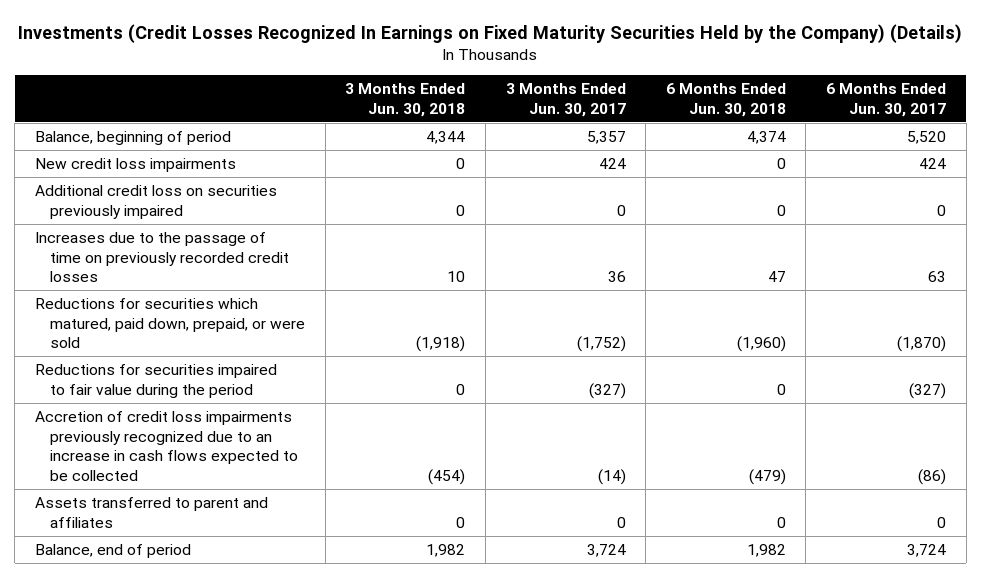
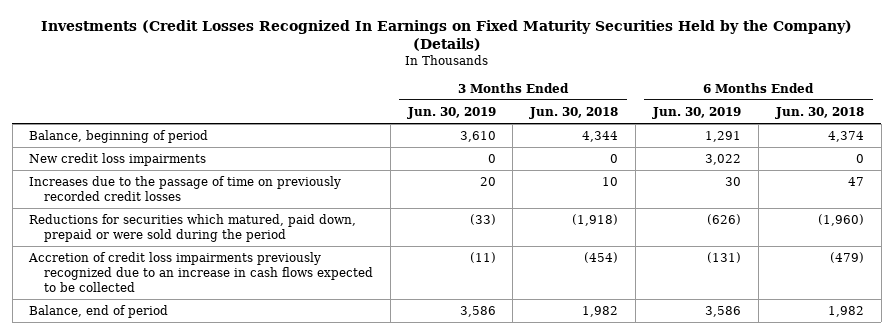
- | 3 Months Ended Jun. 30, 2018 | 3 Months Ended Jun. 30, 2017 | 6 Months Ended Jun. 30, 2018 | 6 Months Ended Jun. 30, 2017
+ | 3 Months Ended Jun. 30, 2019 | 3 Months Ended Jun. 30, 2018 | 6 Months Ended Jun. 30, 2019 | 6 Months Ended Jun. 30, 2018
- Additional credit loss on securities previously impaired | 0 | 0 | 0 | 0
- Reductions for securities which matured, paid down, prepaid, or were sold | (1,918) | (1,752) | (1,960) | (1,870)
- Reductions for securities impaired to fair value during the period | 0 | (327) | 0 | (327)
+ Reductions for securities which matured, paid down, prepaid or were sold during the period | (33) | (1,918) | (626) | (1,960)
- Assets transferred to parent and affiliates | 0 | 0 | 0 | 0

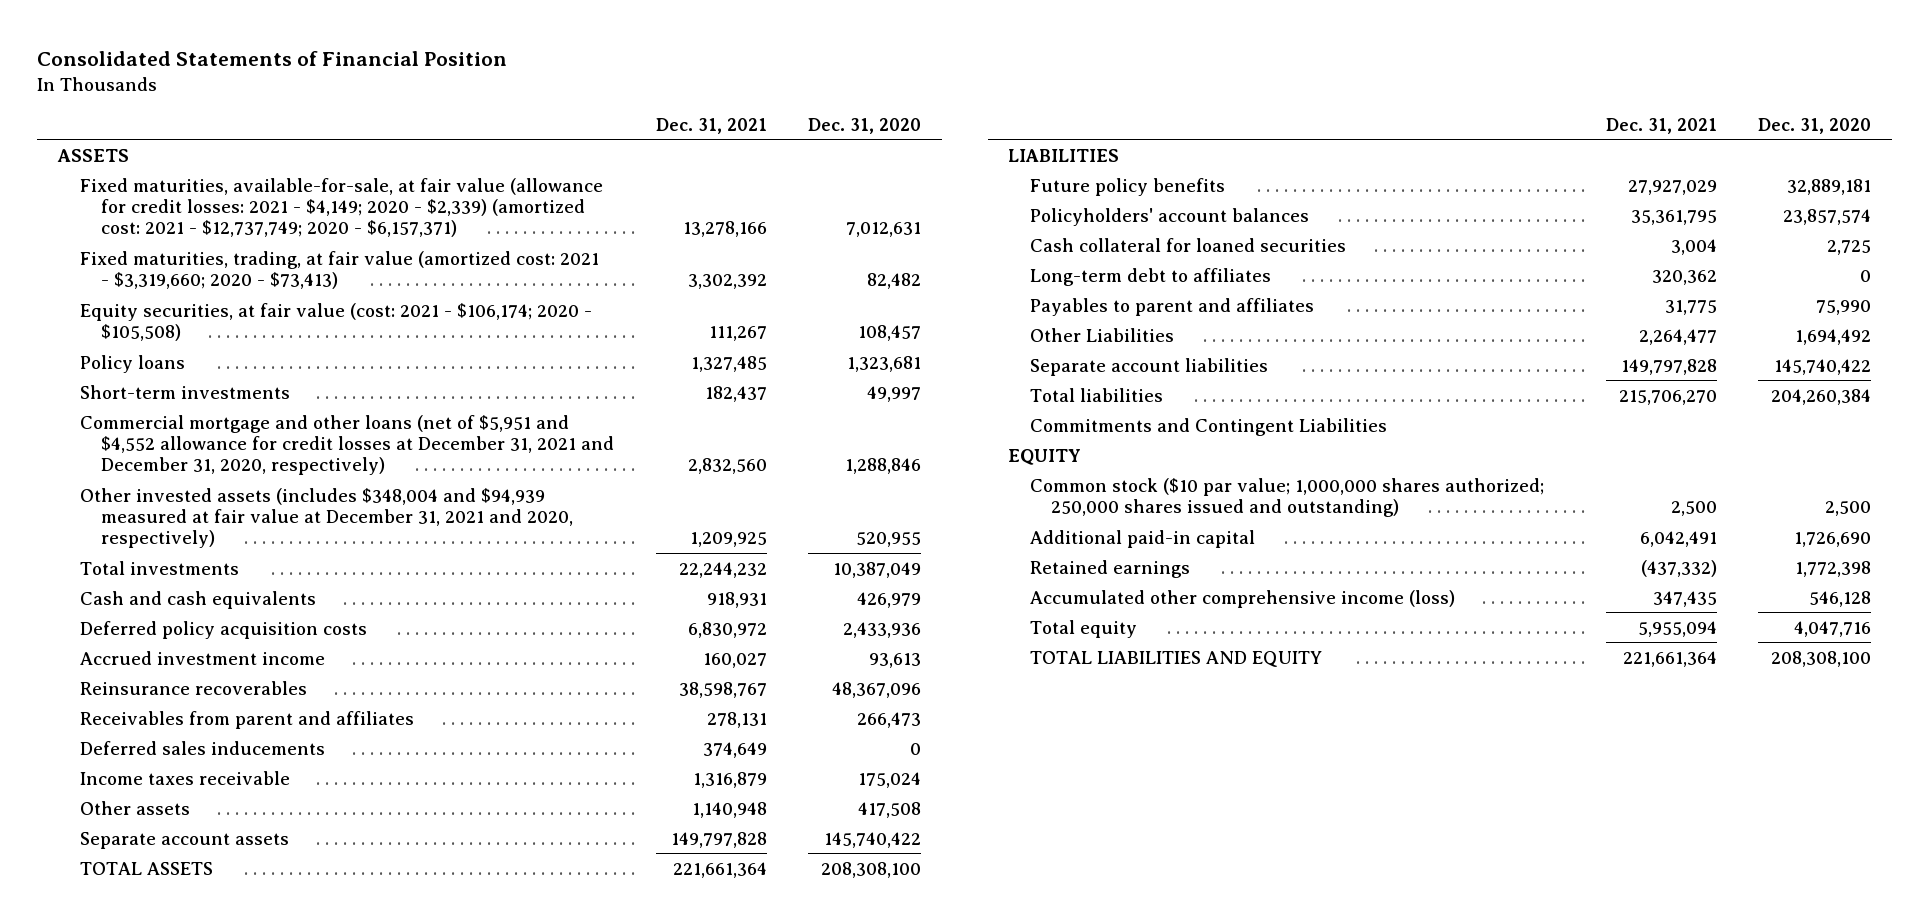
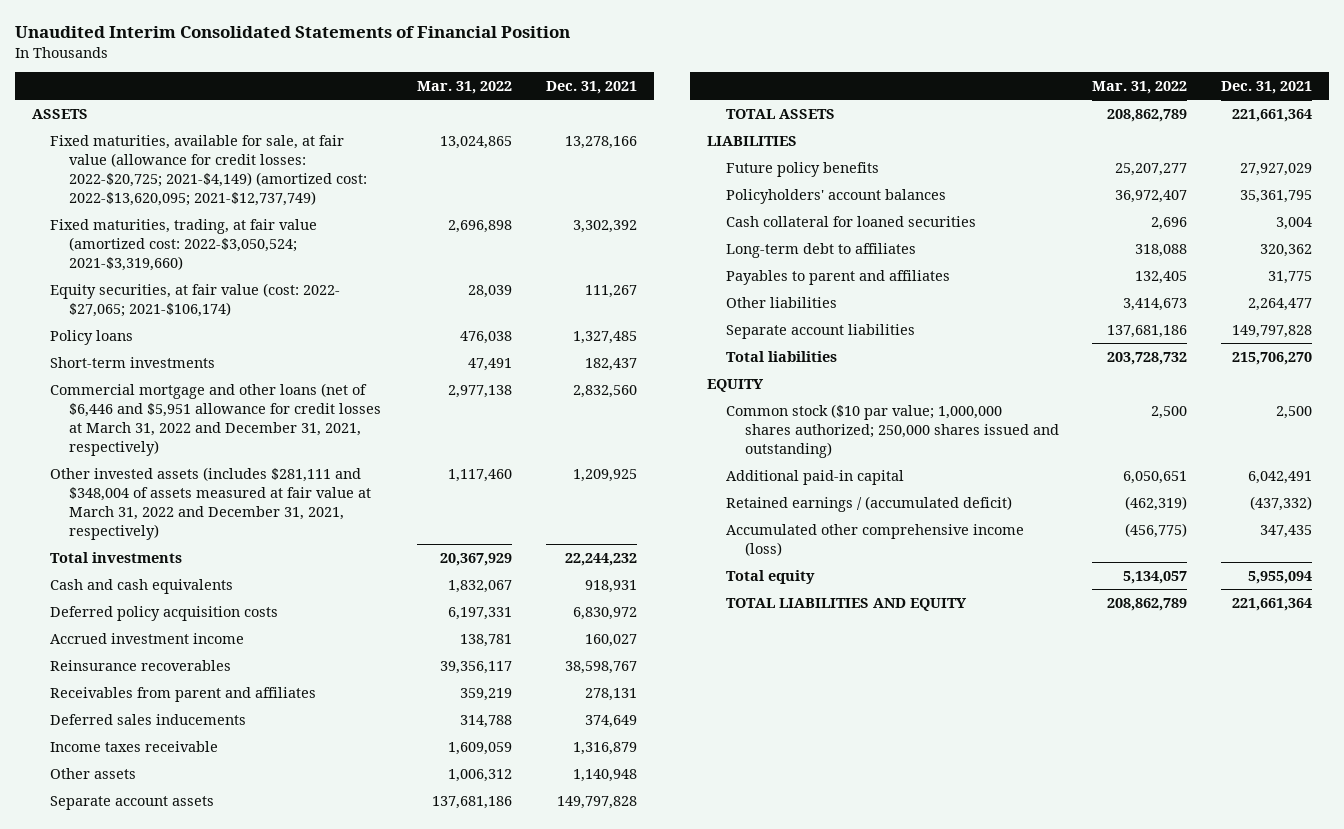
- Consolidated Statements of Financial Position
+ Unaudited Interim Consolidated Statements of Financial Position
- | Dec. 31, 2021 | Dec. 31, 2020
+ | Mar. 31, 2022 | Dec. 31, 2021
- Fixed maturities, available-for-sale, at fair value (allowance for credit losses: 2021 - $4,149; 2020 - $2,339) (amortized cost: 2021 - $12,737,749; 2020 - $6,157,371) | 13,278,166 | 7,012,631
- Fixed maturities, trading, at fair value (amortized cost: 2021 - $3,319,660; 2020 - $73,413) | 3,302,392 | 82,482
- Equity securities, at fair value (cost: 2021 - $106,174; 2020 - $105,508) | 111,267 | 108,457
+ Fixed maturities, available for sale, at fair value (allowance for credit losses: 2022-$20,725; 2021-$4,149) (amortized cost: 2022-$13,620,095; 2021-$12,737,749) | 13,024,865 | 13,278,166
+ Fixed maturities, trading, at fair value (amortized cost: 2022-$3,050,524; 2021-$3,319,660) | 2,696,898 | 3,302,392
+ Equity securities, at fair value (cost: 2022- $27,065; 2021-$106,174) | 28,039 | 111,267
- Commercial mortgage and other loans (net of $5,951 and $4,552 allowance for credit losses at December 31, 2021 and December 31, 2020, respectively) | 2,832,560 | 1,288,846
- Other invested assets (includes $348,004 and $94,939 measured at fair value at December 31, 2021 and 2020, respectively) | 1,209,925 | 520,955
+ Commercial mortgage and other loans (net of $6,446 and $5,951 allowance for credit losses at March 31, 2022 and December 31, 2021, respectively) | 2,977,138 | 2,832,560
+ Other invested assets (includes $281,111 and $348,004 of assets measured at fair value at March 31, 2022 and December 31, 2021, respectively) | 1,117,460 | 1,209,925
- Other Liabilities | 2,264,477 | 1,694,492
+ Other liabilities | 3,414,673 | 2,264,477
- Commitments and Contingent Liabilities
- Retained earnings | (437,332) | 1,772,398
+ Retained earnings / (accumulated deficit) | (462,319) | (437,332)

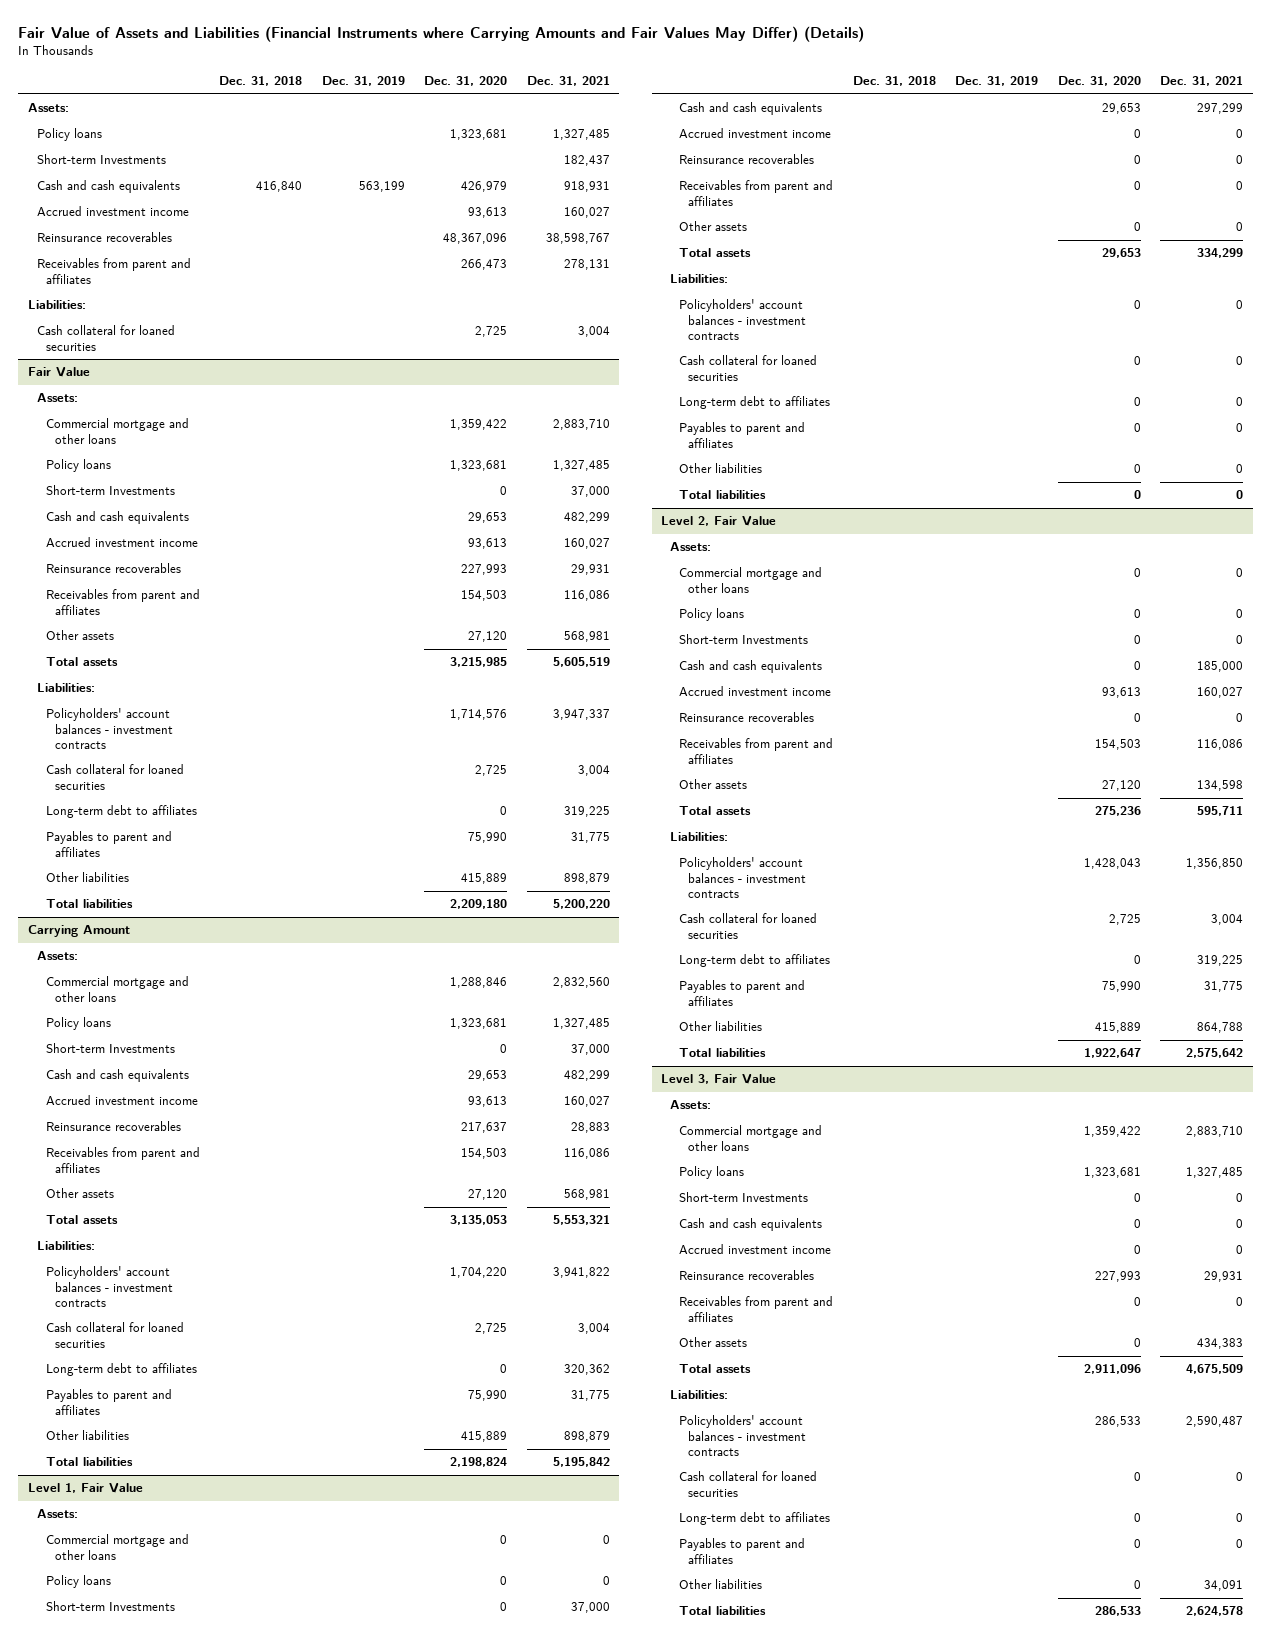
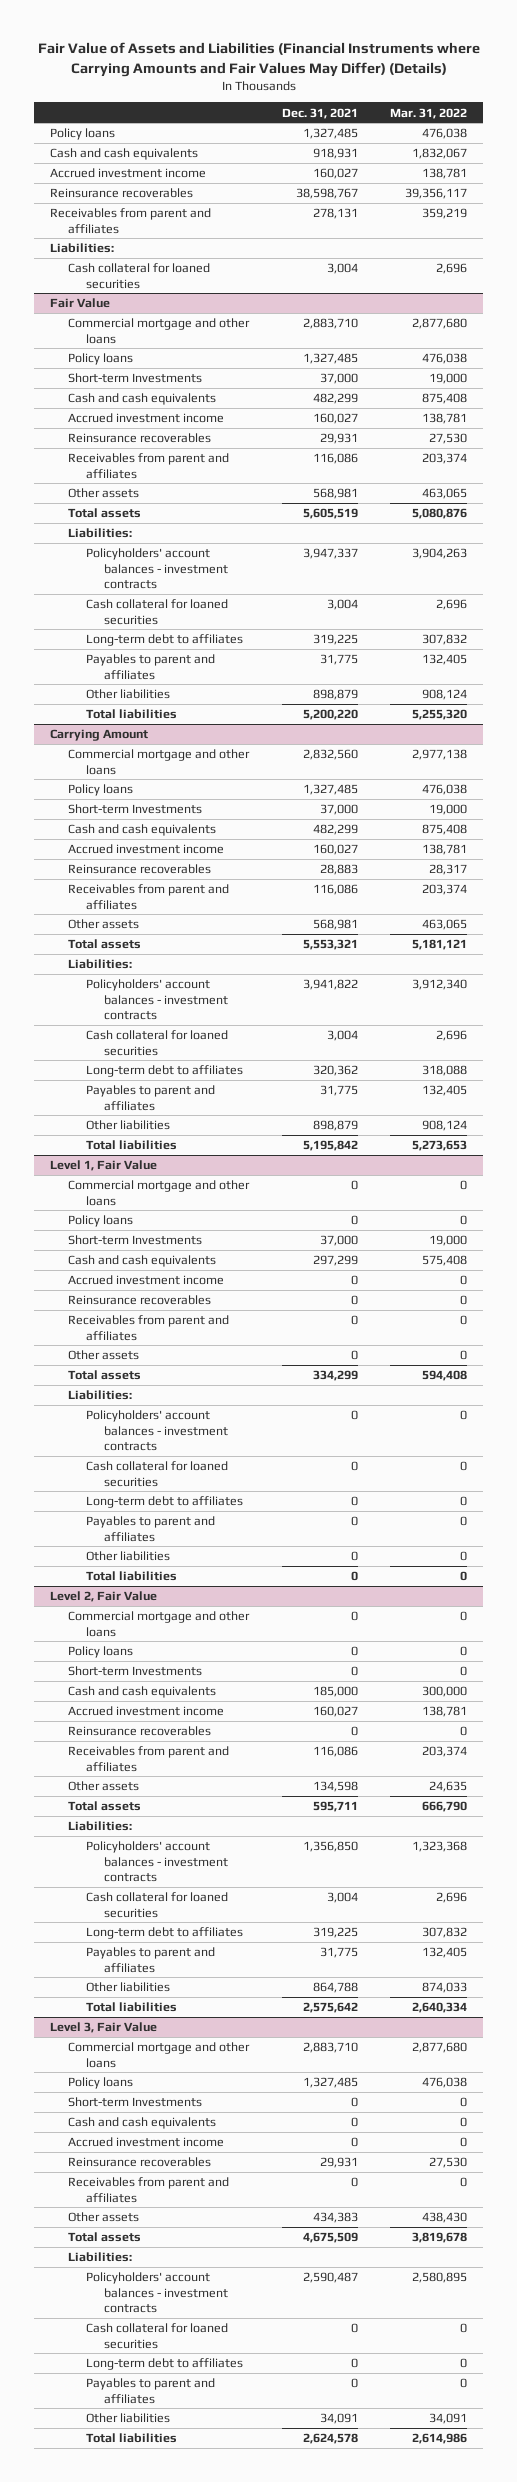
- | Dec. 31, 2018 | Dec. 31, 2019 | Dec. 31, 2020 | Dec. 31, 2021
+ | Dec. 31, 2021 | Mar. 31, 2022
- Assets:
- Short-term Investments | | | | 182,437
@ Fair Value
- Assets:
@ Carrying Amount
- Assets:
@ Level 1, Fair Value
- Assets:
@ Level 2, Fair Value
- Assets:
@ Level 3, Fair Value
- Assets:

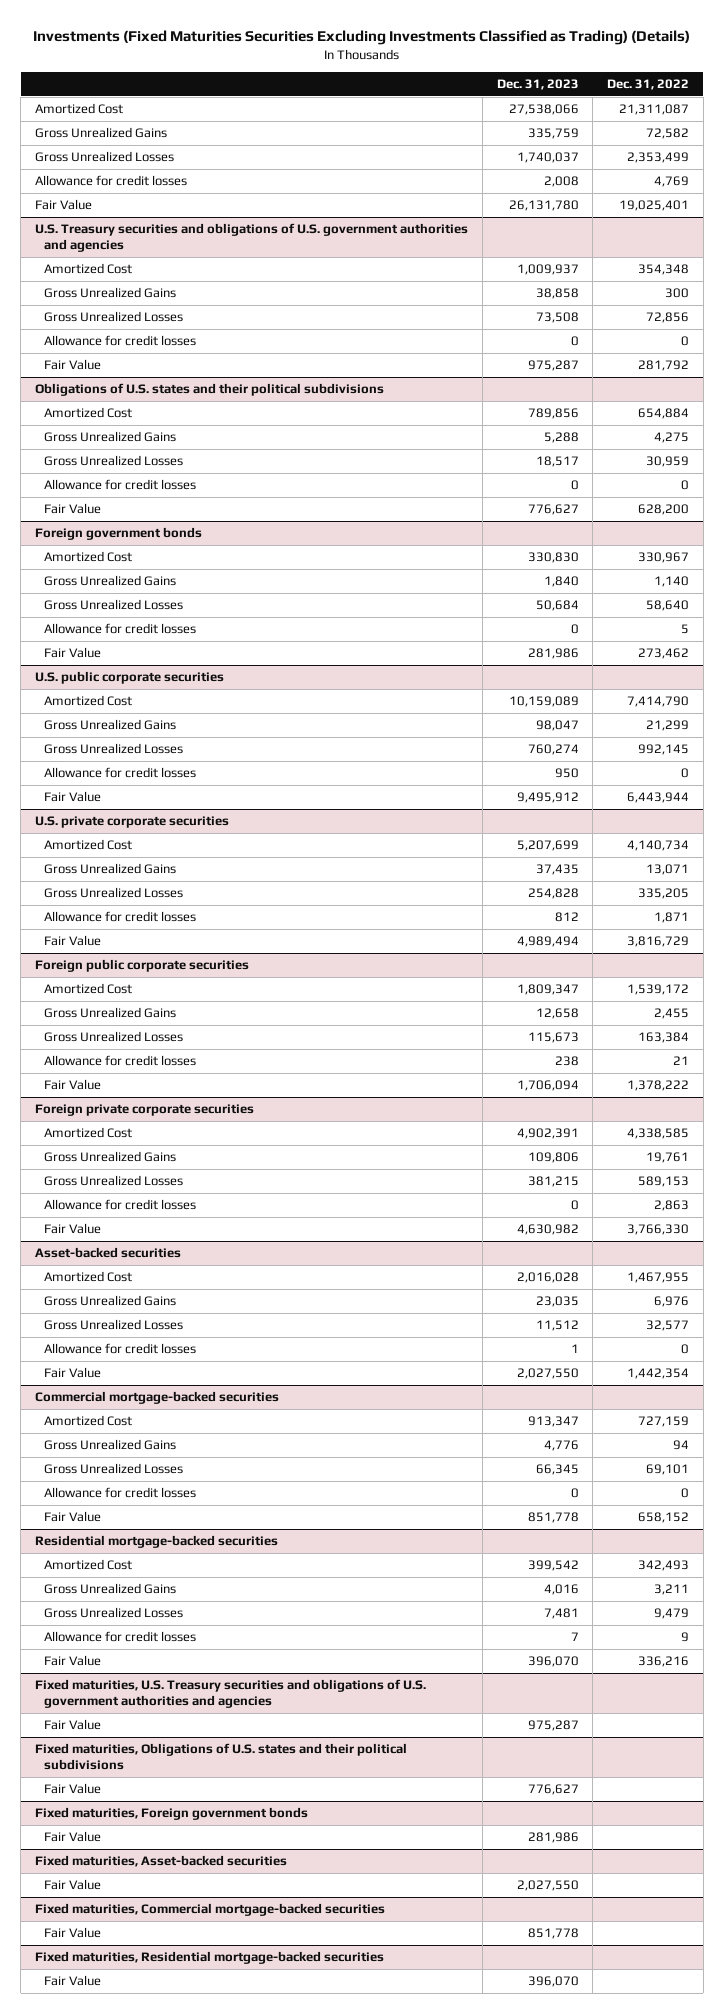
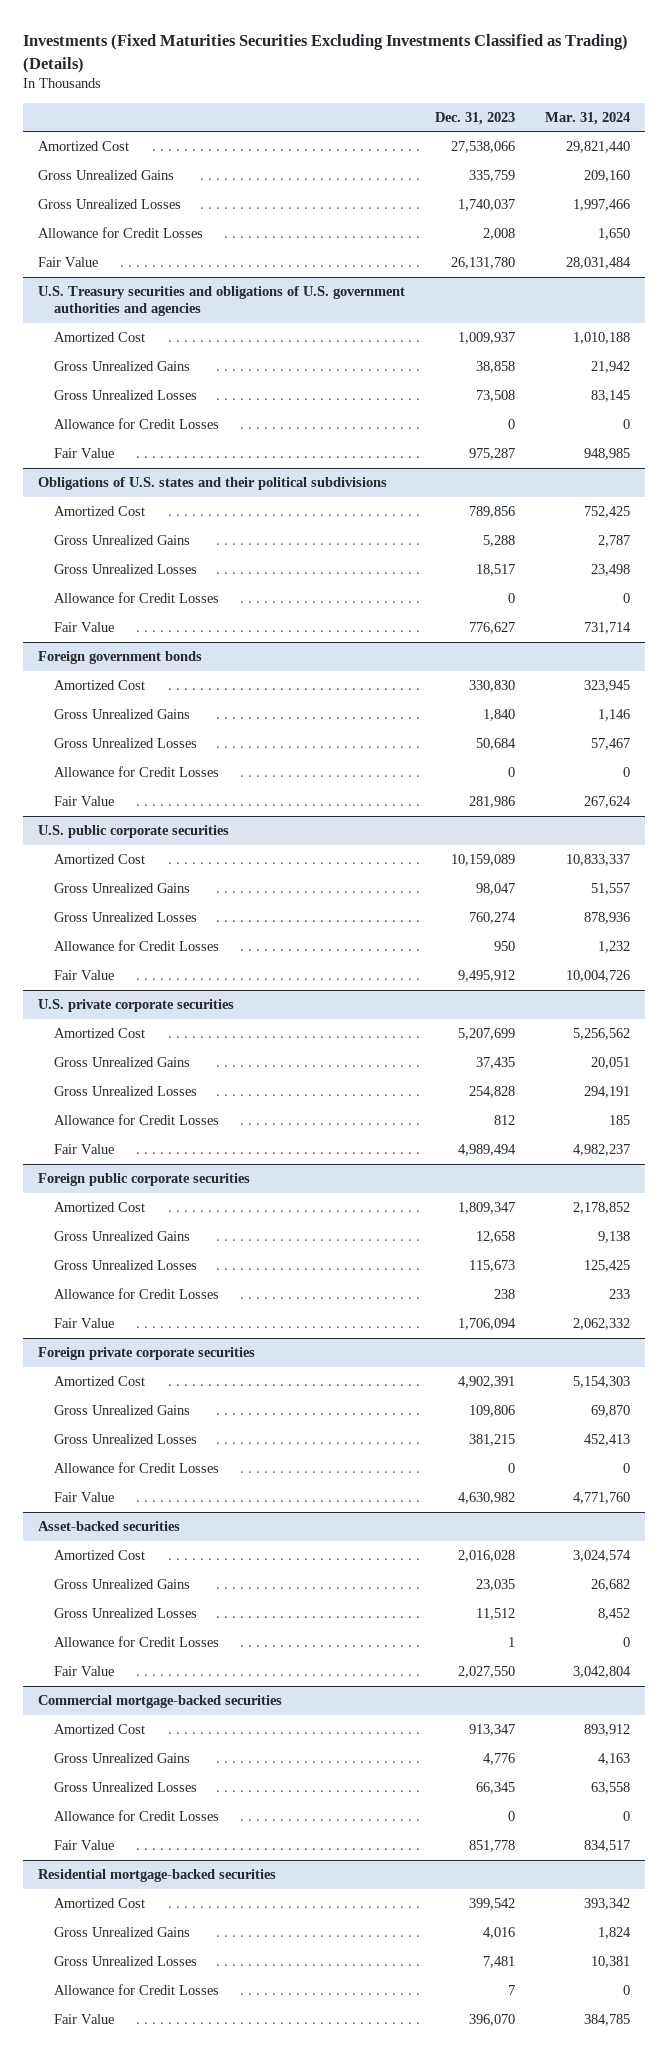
- | Dec. 31, 2023 | Dec. 31, 2022
+ | Dec. 31, 2023 | Mar. 31, 2024
- Allowance for credit losses | 2,008 | 4,769
+ Allowance for Credit Losses | 2,008 | 1,650
@ U.S. Treasury securities and obligations of U.S. government authorities and agencies
- Allowance for credit losses | 0 | 0
+ Allowance for Credit Losses | 0 | 0
@ Obligations of U.S. states and their political subdivisions
- Allowance for credit losses | 0 | 0
+ Allowance for Credit Losses | 0 | 0
@ Foreign government bonds
- Allowance for credit losses | 0 | 5
+ Allowance for Credit Losses | 0 | 0
@ U.S. public corporate securities
- Allowance for credit losses | 950 | 0
+ Allowance for Credit Losses | 950 | 1,232
@ U.S. private corporate securities
- Allowance for credit losses | 812 | 1,871
+ Allowance for Credit Losses | 812 | 185
@ Foreign public corporate securities
- Allowance for credit losses | 238 | 21
+ Allowance for Credit Losses | 238 | 233
@ Foreign private corporate securities
- Allowance for credit losses | 0 | 2,863
+ Allowance for Credit Losses | 0 | 0
@ Asset-backed securities
- Allowance for credit losses | 1 | 0
+ Allowance for Credit Losses | 1 | 0
@ Commercial mortgage-backed securities
- Allowance for credit losses | 0 | 0
+ Allowance for Credit Losses | 0 | 0
@ Residential mortgage-backed securities
- Allowance for credit losses | 7 | 9
- Fair Value | 396,070 | 336,216
- Fixed maturities, U.S. Treasury securities and obligations of U.S. government authorities and agencies
- Fair Value | 975,287 |
- Fixed maturities, Obligations of U.S. states and their political subdivisions
- Fair Value | 776,627 |
- Fixed maturities, Foreign government bonds
- Fair Value | 281,986 |
- Fixed maturities, Asset-backed securities
- Fair Value | 2,027,550 |
- Fixed maturities, Commercial mortgage-backed securities
- Fair Value | 851,778 |
- Fixed maturities, Residential mortgage-backed securities
@ Residential mortgage-backed securities
+ Allowance for Credit Losses | 7 | 0

